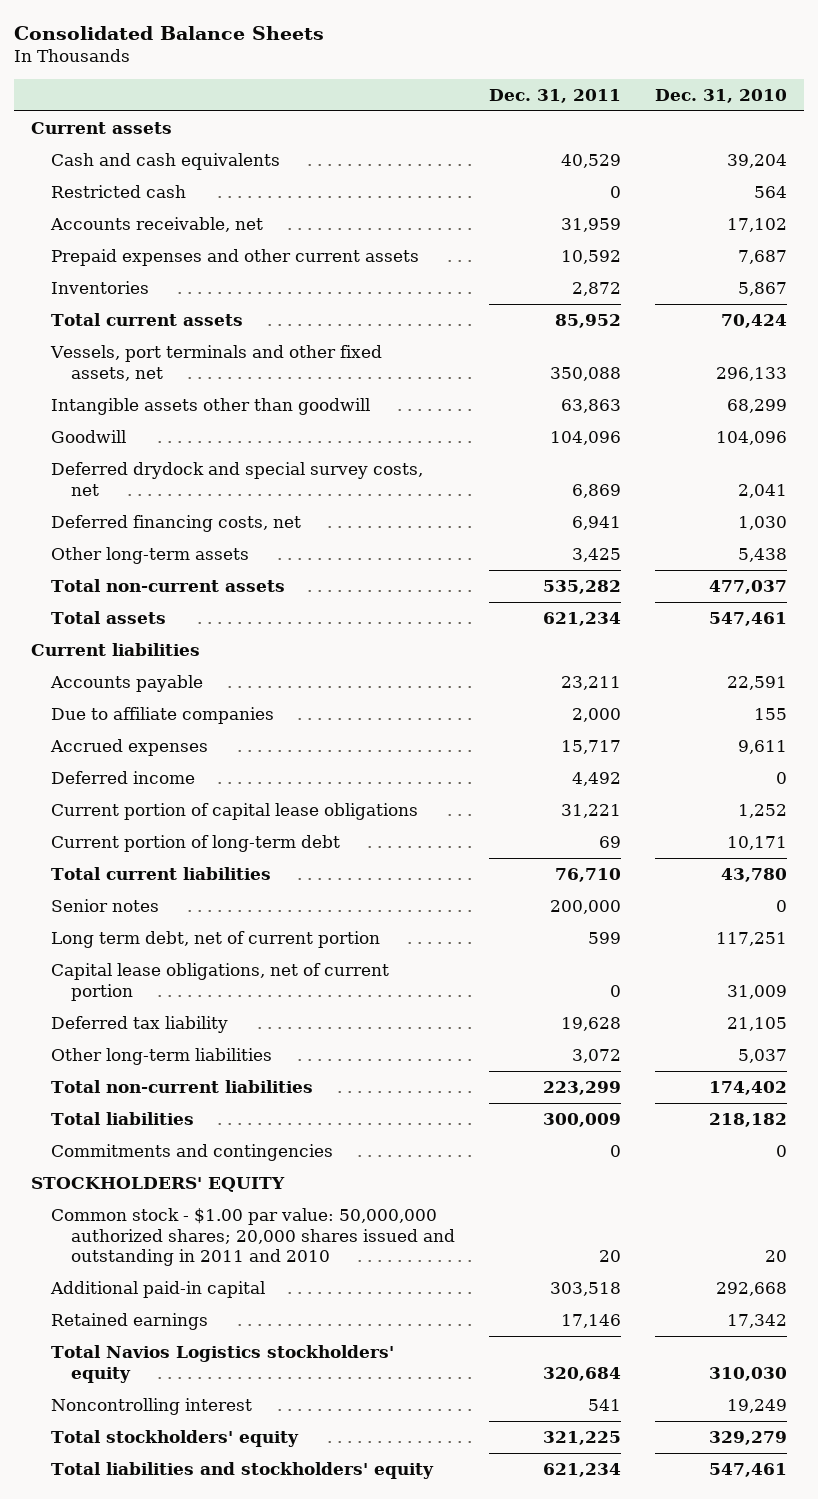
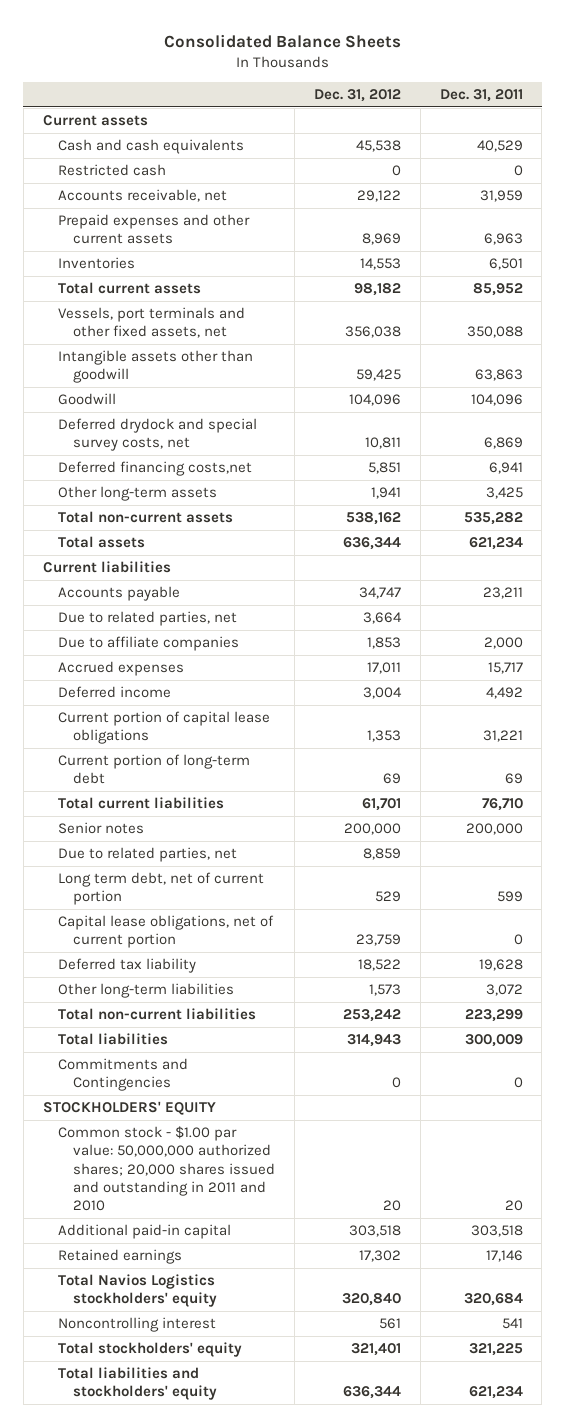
- | Dec. 31, 2011 | Dec. 31, 2010
+ | Dec. 31, 2012 | Dec. 31, 2011
- Prepaid expenses and other current assets | 10,592 | 7,687
- Inventories | 2,872 | 5,867
+ Prepaid expenses and other current assets | 8,969 | 6,963
+ Inventories | 14,553 | 6,501
- Deferred financing costs, net | 6,941 | 1,030
+ Deferred financing costs,net | 5,851 | 6,941
+ Due to related parties, net | 3,664 |
+ Due to related parties, net | 8,859 |
- Commitments and contingencies | 0 | 0
+ Commitments and Contingencies | 0 | 0

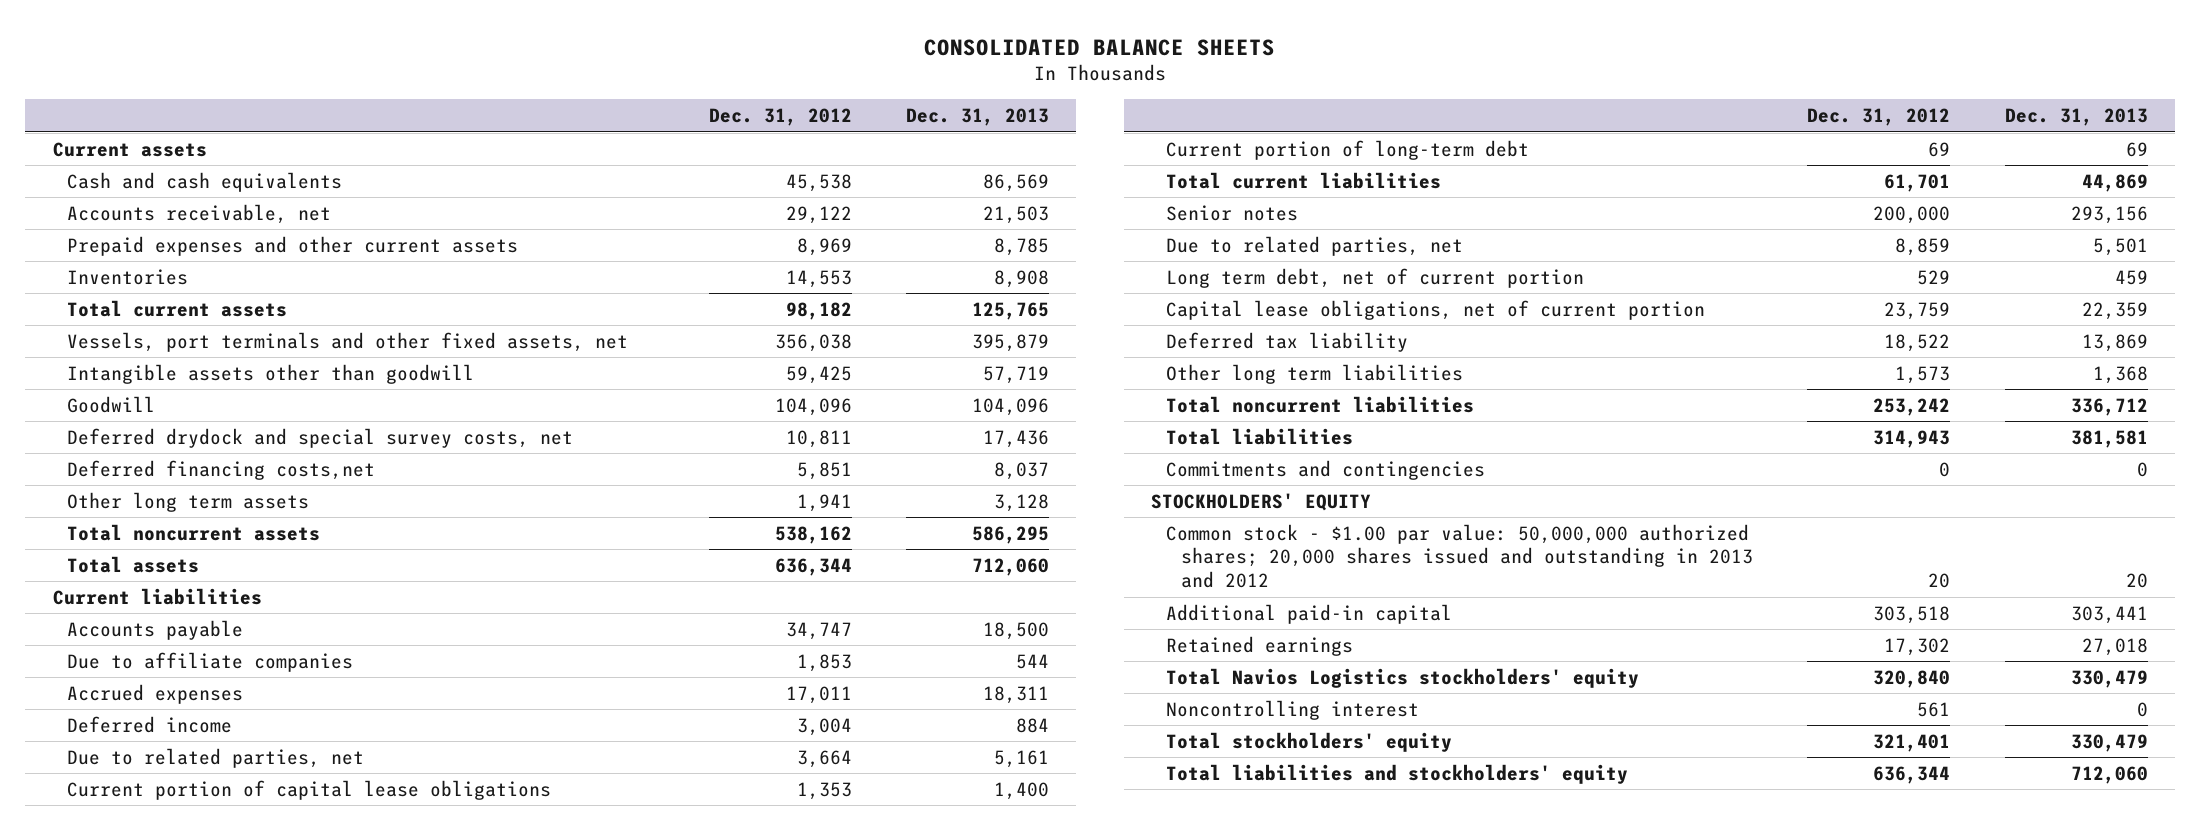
- Consolidated Balance Sheets
+ CONSOLIDATED BALANCE SHEETS
- | Dec. 31, 2012 | Dec. 31, 2011
+ | Dec. 31, 2012 | Dec. 31, 2013
- Restricted cash | 0 | 0
- Other long-term assets | 1,941 | 3,425
- Total non-current assets | 538,162 | 535,282
+ Other long term assets | 1,941 | 3,128
+ Total noncurrent assets | 538,162 | 586,295
moved down: Due to related parties, net | 3,664 | 5,161
- Other long-term liabilities | 1,573 | 3,072
- Total non-current liabilities | 253,242 | 223,299
+ Other long term liabilities | 1,573 | 1,368
+ Total noncurrent liabilities | 253,242 | 336,712
- Commitments and Contingencies | 0 | 0
+ Commitments and contingencies | 0 | 0
- Common stock - $1.00 par value: 50,000,000 authorized shares; 20,000 shares issued and outstanding in 2011 and 2010 | 20 | 20
+ Common stock - $1.00 par value: 50,000,000 authorized shares; 20,000 shares issued and outstanding in 2013 and 2012 | 20 | 20

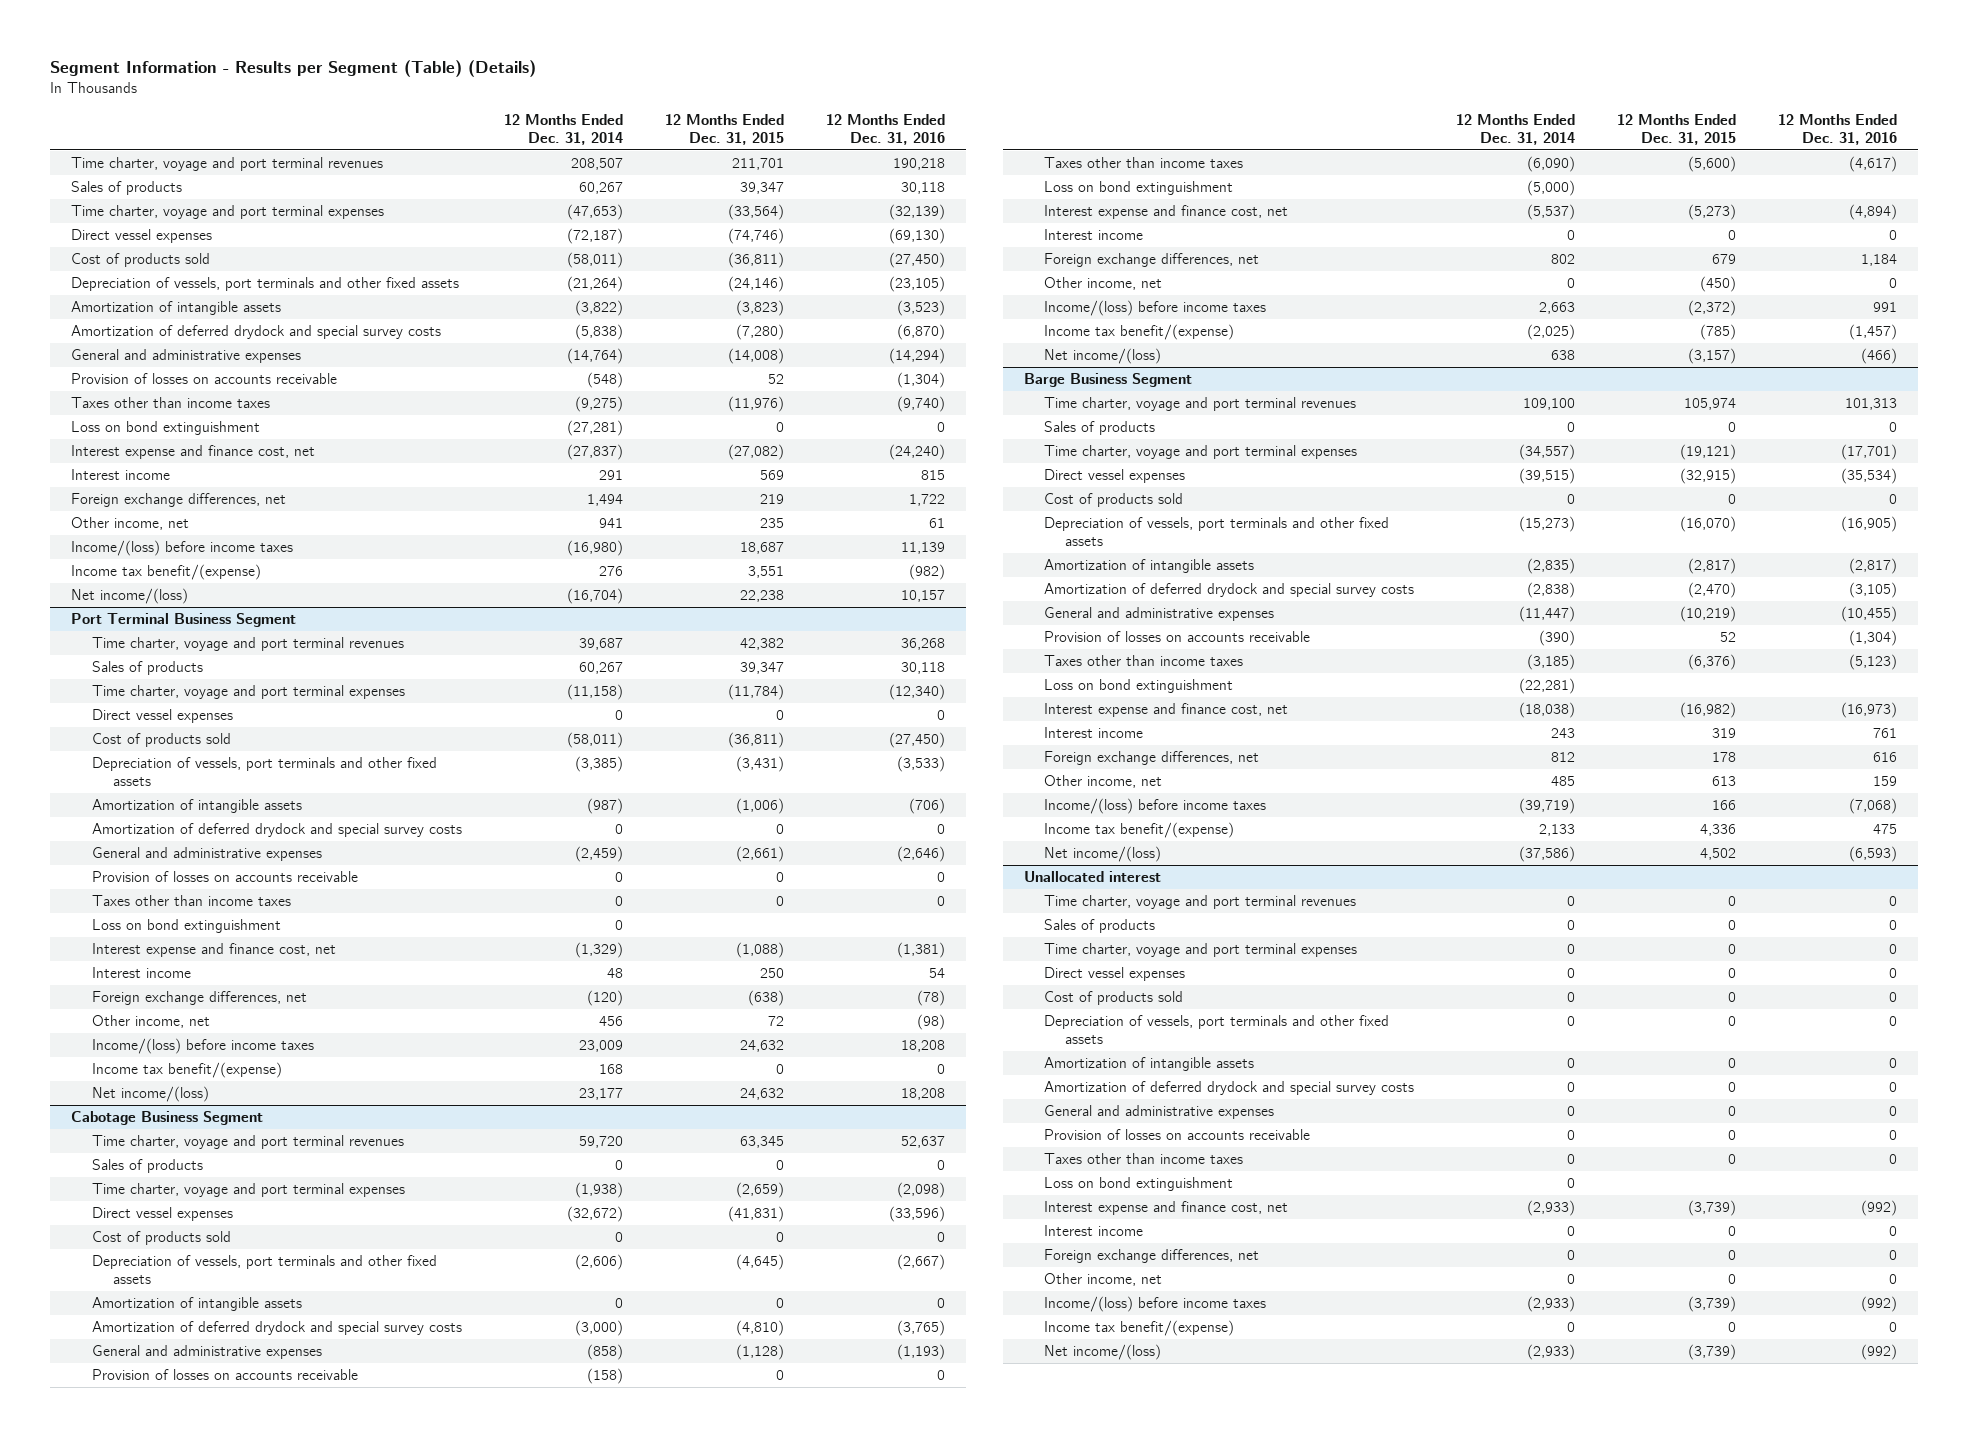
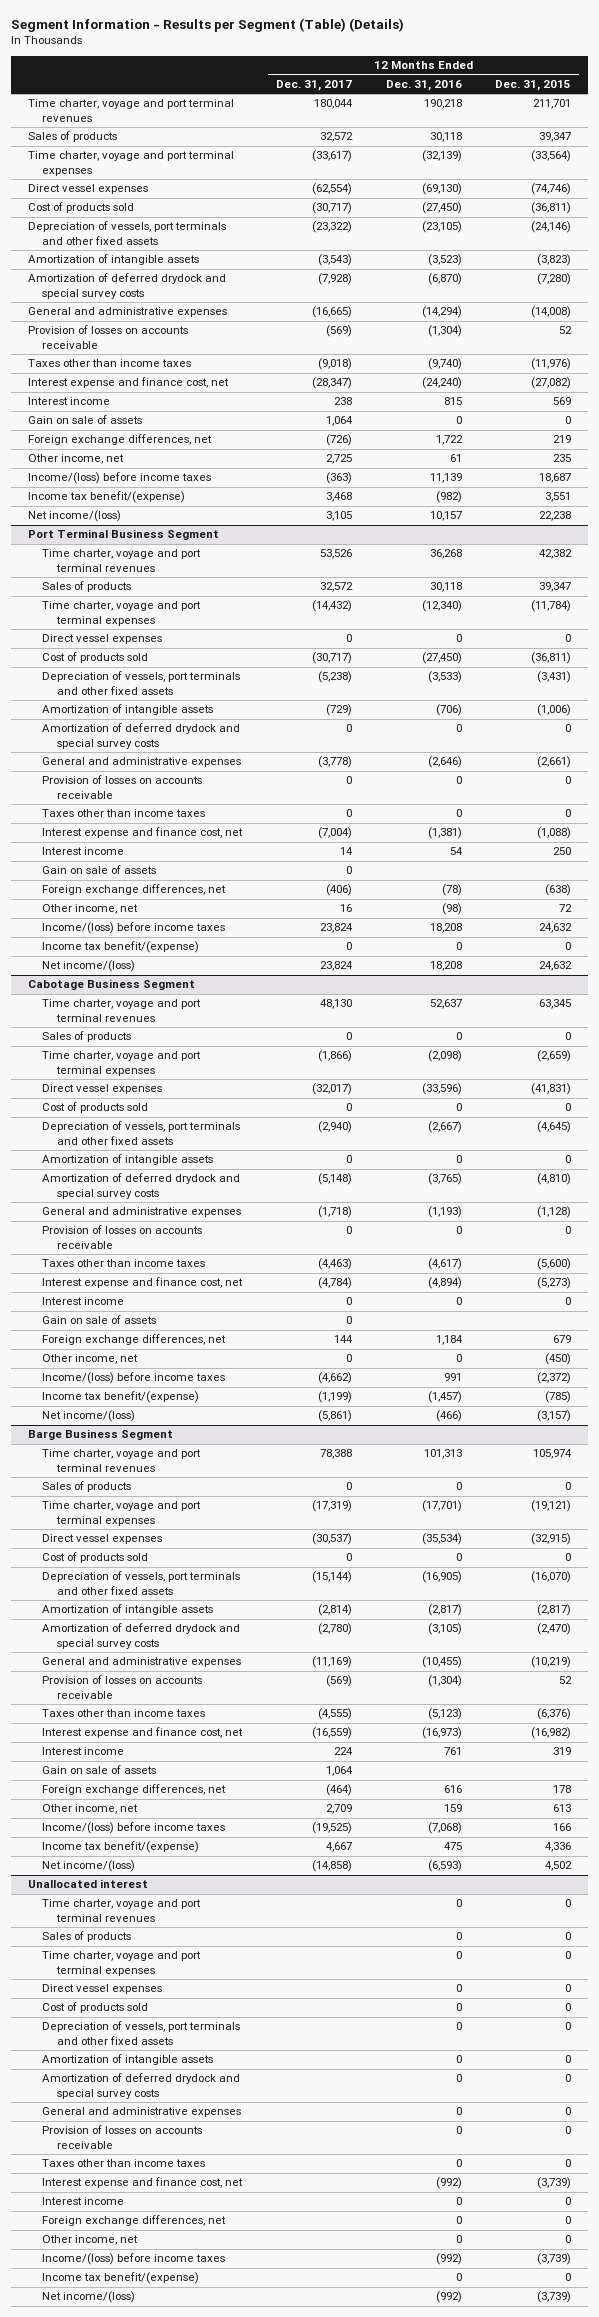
- | 12 Months Ended Dec. 31, 2014 | 12 Months Ended Dec. 31, 2015 | 12 Months Ended Dec. 31, 2016
+ | 12 Months Ended Dec. 31, 2017 | 12 Months Ended Dec. 31, 2016 | 12 Months Ended Dec. 31, 2015
- Loss on bond extinguishment | (27,281) | 0 | 0
+ Gain on sale of assets | 1,064 | 0 | 0
@ Port Terminal Business Segment
- Loss on bond extinguishment | 0 | |
+ Gain on sale of assets | 0 | |
@ Cabotage Business Segment
- Loss on bond extinguishment | (5,000) | |
+ Gain on sale of assets | 0 | |
@ Barge Business Segment
- Loss on bond extinguishment | (22,281) | |
+ Gain on sale of assets | 1,064 | |
@ Unallocated interest
- Loss on bond extinguishment | 0 | |

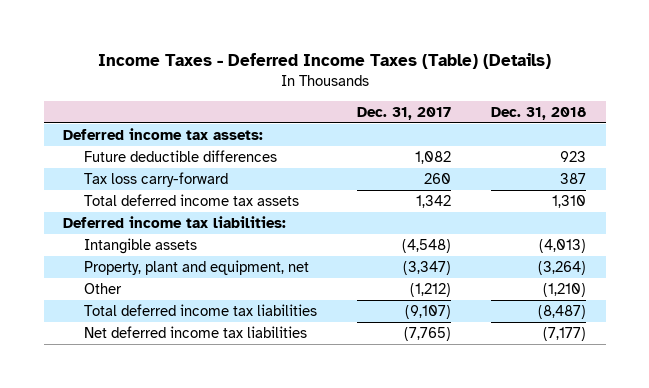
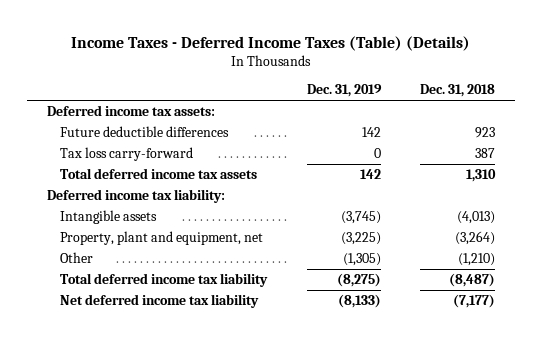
- | Dec. 31, 2017 | Dec. 31, 2018
+ | Dec. 31, 2019 | Dec. 31, 2018
- Deferred income tax liabilities:
+ Deferred income tax liability:
- Total deferred income tax liabilities | (9,107) | (8,487)
- Net deferred income tax liabilities | (7,765) | (7,177)
+ Total deferred income tax liability | (8,275) | (8,487)
+ Net deferred income tax liability | (8,133) | (7,177)

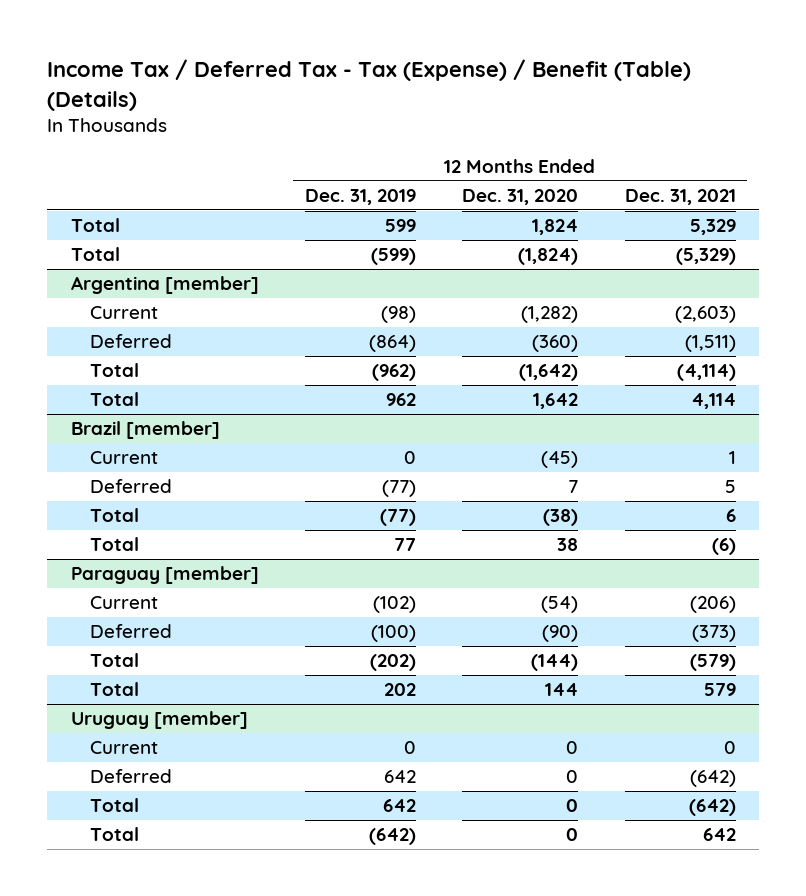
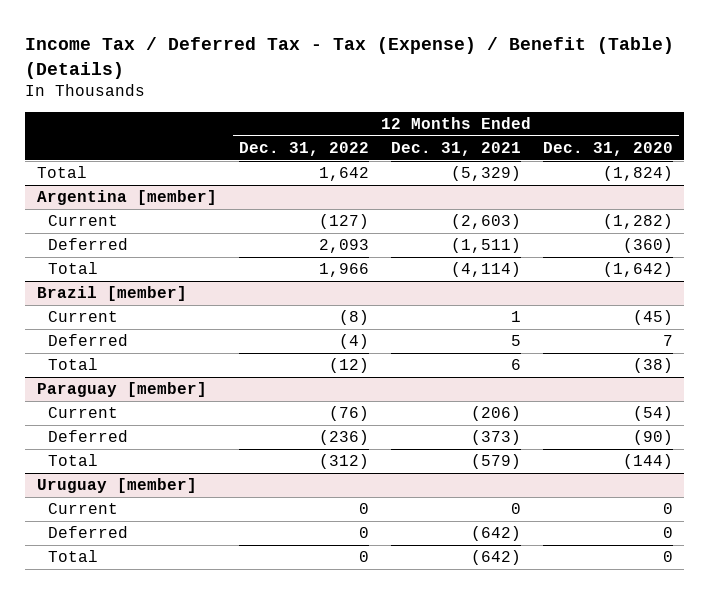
- | 12 Months Ended Dec. 31, 2019 | 12 Months Ended Dec. 31, 2020 | 12 Months Ended Dec. 31, 2021
+ | 12 Months Ended Dec. 31, 2022 | 12 Months Ended Dec. 31, 2021 | 12 Months Ended Dec. 31, 2020
- Total | 599 | 1,824 | 5,329
@ Argentina [member]
- Total | 962 | 1,642 | 4,114
@ Brazil [member]
- Total | 77 | 38 | (6)
@ Paraguay [member]
- Total | 202 | 144 | 579
@ Uruguay [member]
- Total | (642) | 0 | 642

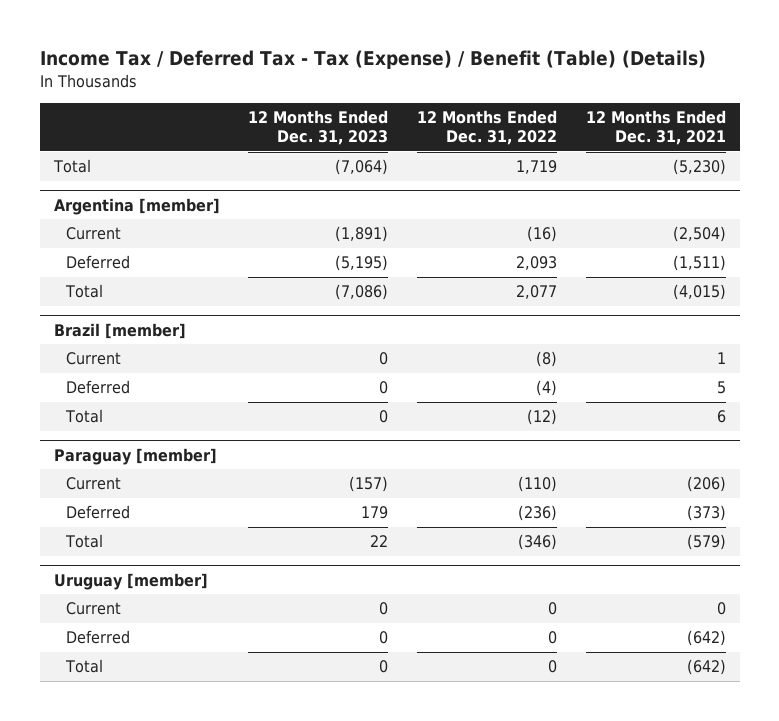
- | 12 Months Ended Dec. 31, 2022 | 12 Months Ended Dec. 31, 2021 | 12 Months Ended Dec. 31, 2020
+ | 12 Months Ended Dec. 31, 2023 | 12 Months Ended Dec. 31, 2022 | 12 Months Ended Dec. 31, 2021
- Total | 1,642 | (5,329) | (1,824)
+ Total | (7,064) | 1,719 | (5,230)
@ Argentina [member]
- Current | (127) | (2,603) | (1,282)
+ Current | (1,891) | (16) | (2,504)
- Total | 1,966 | (4,114) | (1,642)
+ Total | (7,086) | 2,077 | (4,015)
@ Paraguay [member]
- Current | (76) | (206) | (54)
+ Current | (157) | (110) | (206)
- Total | (312) | (579) | (144)
+ Total | 22 | (346) | (579)

